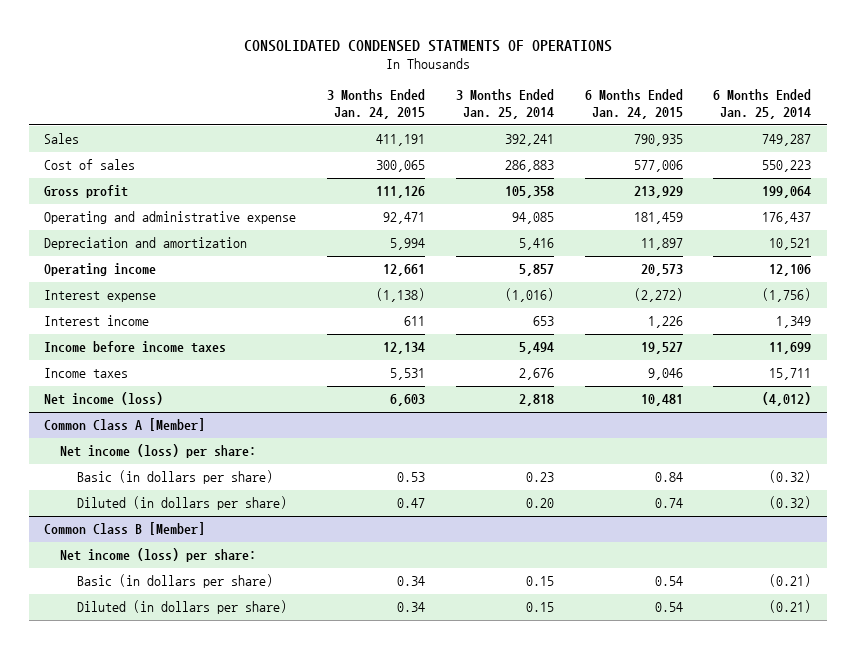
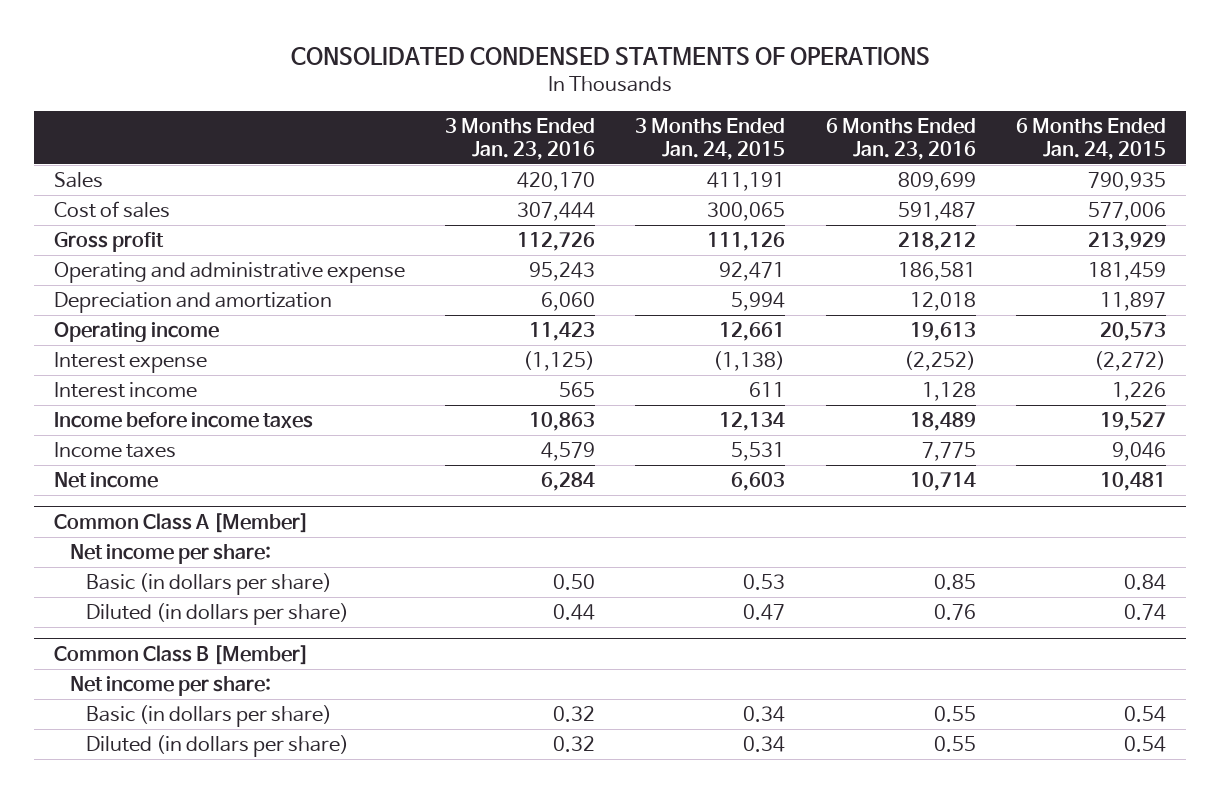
- | 3 Months Ended Jan. 24, 2015 | 3 Months Ended Jan. 25, 2014 | 6 Months Ended Jan. 24, 2015 | 6 Months Ended Jan. 25, 2014
+ | 3 Months Ended Jan. 23, 2016 | 3 Months Ended Jan. 24, 2015 | 6 Months Ended Jan. 23, 2016 | 6 Months Ended Jan. 24, 2015
- Net income (loss) | 6,603 | 2,818 | 10,481 | (4,012)
+ Net income | 6,284 | 6,603 | 10,714 | 10,481
@ Common Class A [Member]
- Net income (loss) per share:
+ Net income per share:
@ Common Class B [Member]
- Net income (loss) per share:
+ Net income per share:

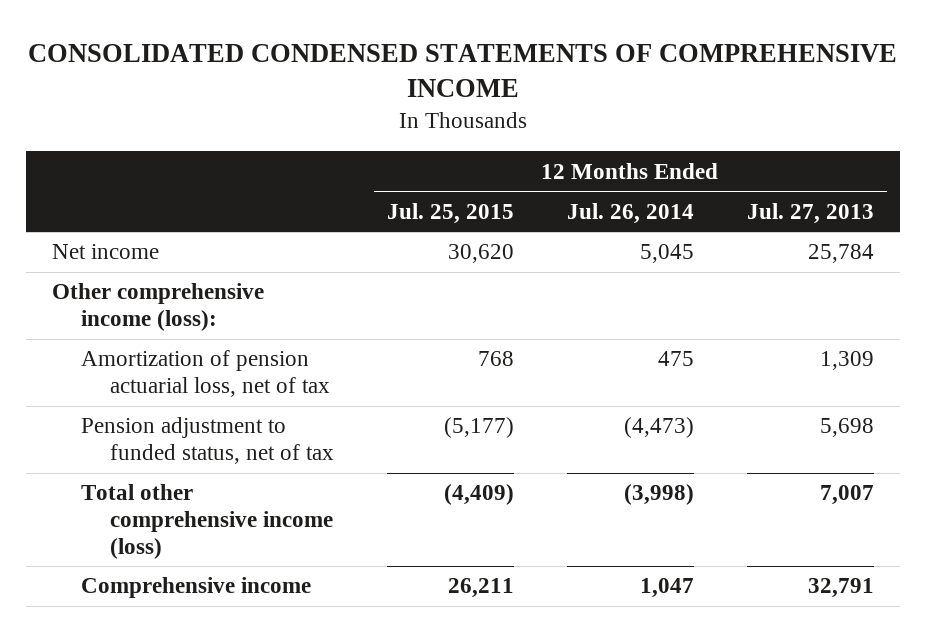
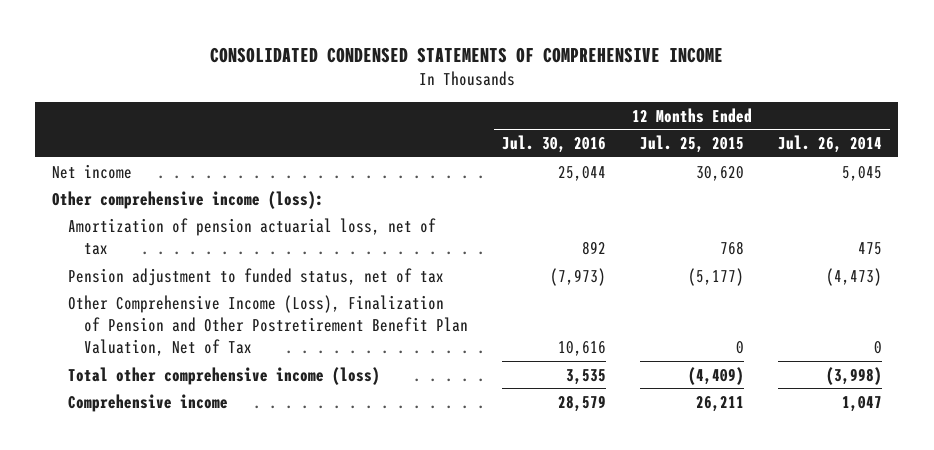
- | 12 Months Ended Jul. 25, 2015 | 12 Months Ended Jul. 26, 2014 | 12 Months Ended Jul. 27, 2013
+ | 12 Months Ended Jul. 30, 2016 | 12 Months Ended Jul. 25, 2015 | 12 Months Ended Jul. 26, 2014
+ Other Comprehensive Income (Loss), Finalization of Pension and Other Postretirement Benefit Plan Valuation, Net of Tax | 10,616 | 0 | 0

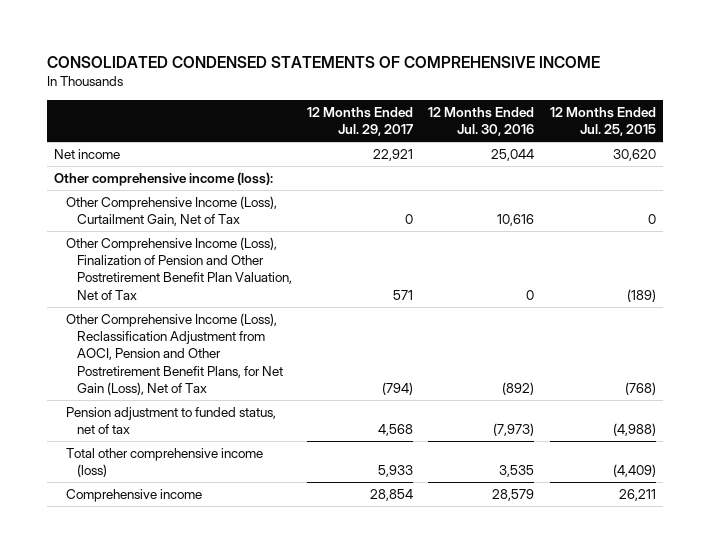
- | 12 Months Ended Jul. 30, 2016 | 12 Months Ended Jul. 25, 2015 | 12 Months Ended Jul. 26, 2014
+ | 12 Months Ended Jul. 29, 2017 | 12 Months Ended Jul. 30, 2016 | 12 Months Ended Jul. 25, 2015
- Amortization of pension actuarial loss, net of tax | 892 | 768 | 475
- Pension adjustment to funded status, net of tax | (7,973) | (5,177) | (4,473)
- Other Comprehensive Income (Loss), Finalization of Pension and Other Postretirement Benefit Plan Valuation, Net of Tax | 10,616 | 0 | 0
+ Other Comprehensive Income (Loss), Curtailment Gain, Net of Tax | 0 | 10,616 | 0
+ Other Comprehensive Income (Loss), Finalization of Pension and Other Postretirement Benefit Plan Valuation, Net of Tax | 571 | 0 | (189)
+ Other Comprehensive Income (Loss), Reclassification Adjustment from AOCI, Pension and Other Postretirement Benefit Plans, for Net Gain (Loss), Net of Tax | (794) | (892) | (768)
+ Pension adjustment to funded status, net of tax | 4,568 | (7,973) | (4,988)

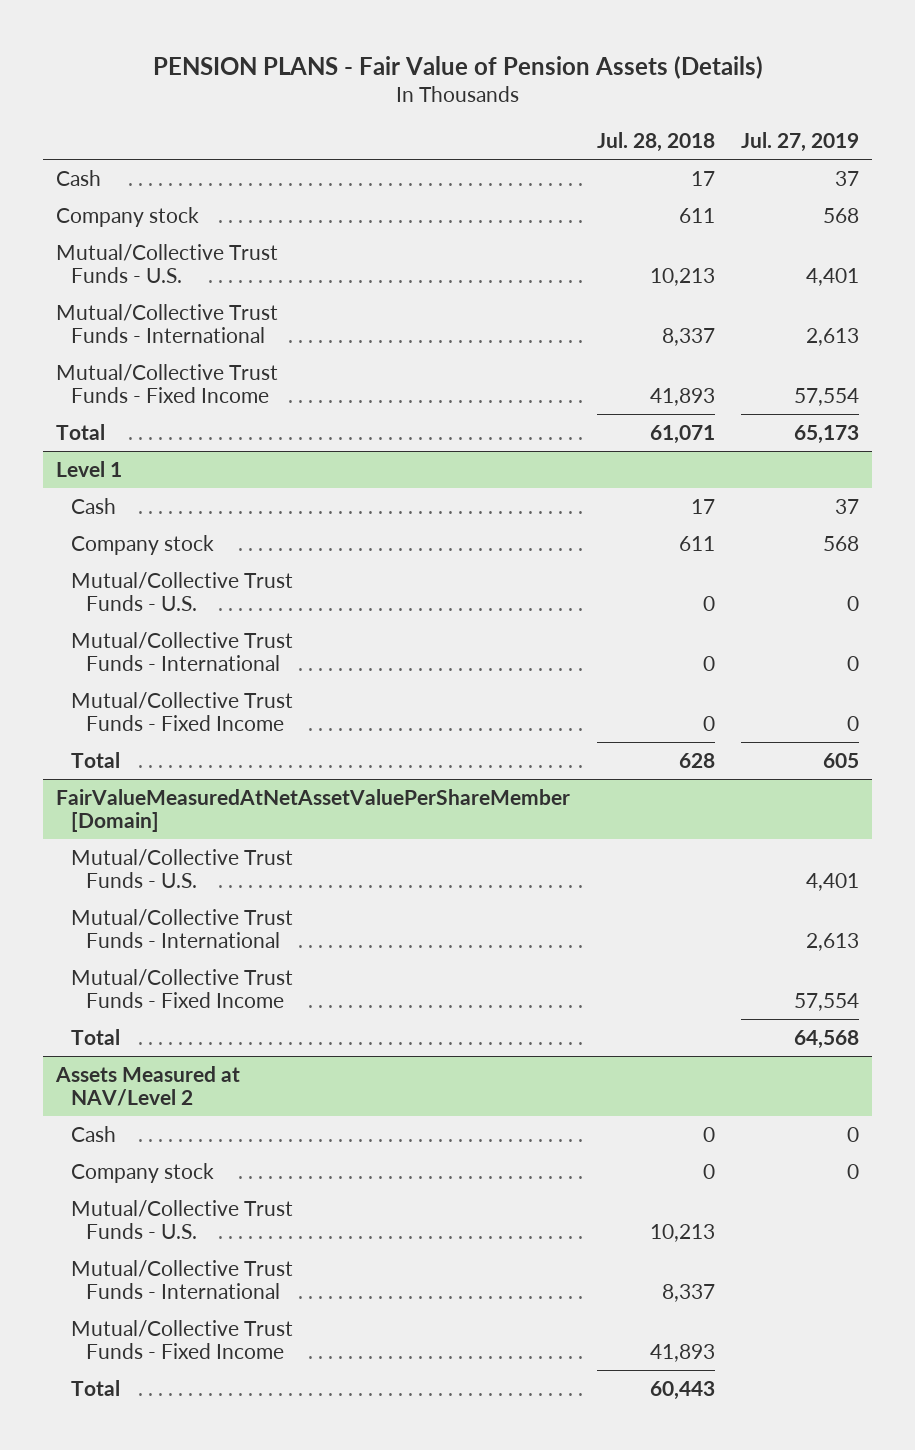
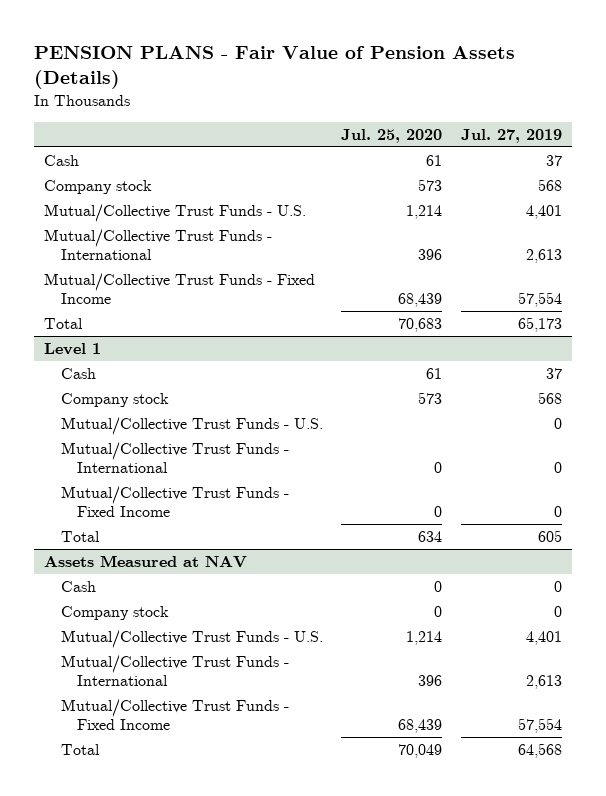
- | Jul. 28, 2018 | Jul. 27, 2019
+ | Jul. 25, 2020 | Jul. 27, 2019
- FairValueMeasuredAtNetAssetValuePerShareMember [Domain]
+ Assets Measured at NAV
+ Cash | 0 | 0
+ Company stock | 0 | 0
- Assets Measured at NAV/Level 2
- Cash | 0 | 0
- Company stock | 0 | 0
- Mutual/Collective Trust Funds - U.S. | 10,213 |
- Mutual/Collective Trust Funds - International | 8,337 |
- Mutual/Collective Trust Funds - Fixed Income | 41,893 |
- Total | 60,443 |

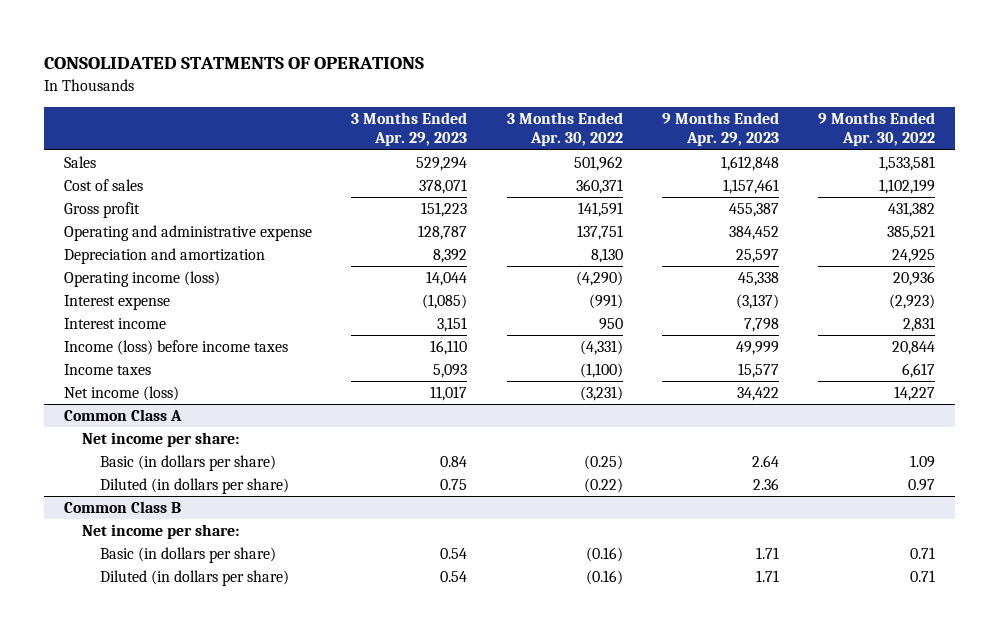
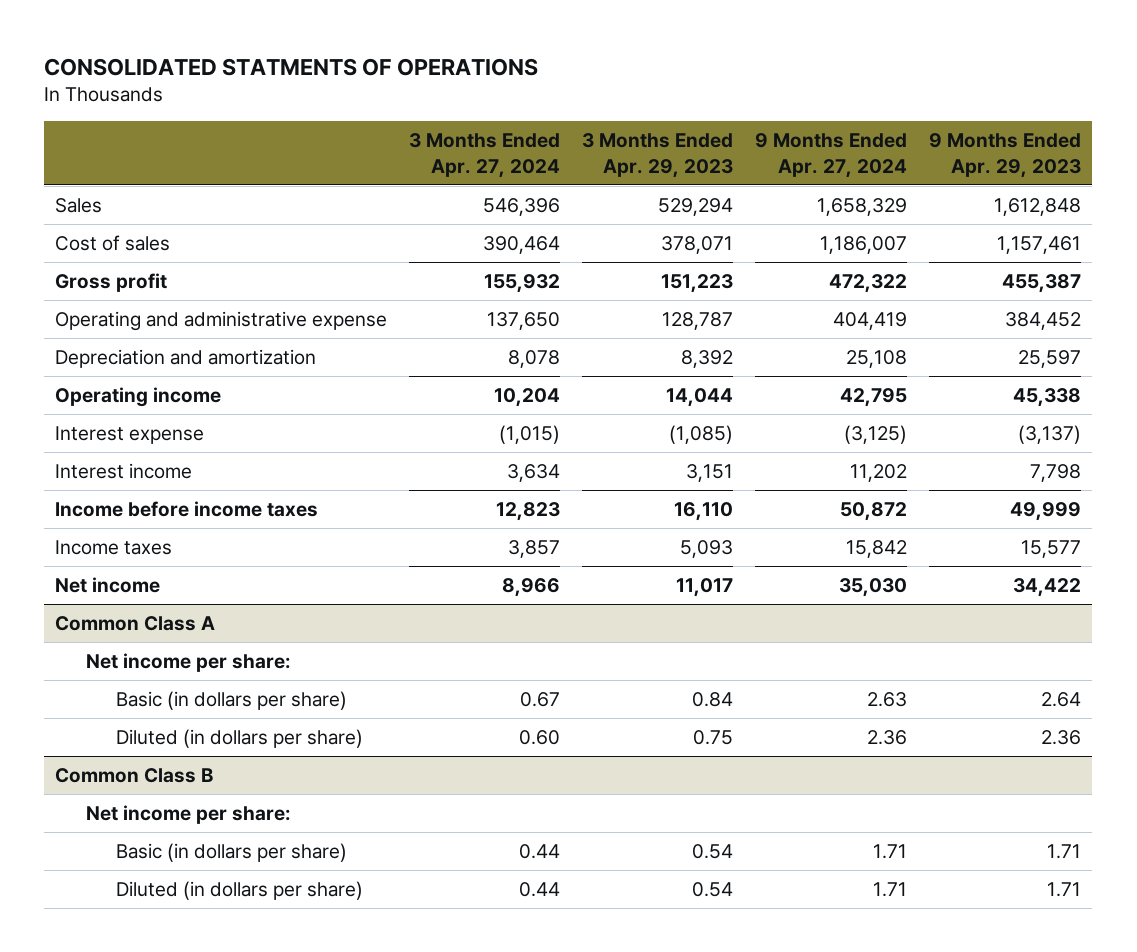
- | 3 Months Ended Apr. 29, 2023 | 3 Months Ended Apr. 30, 2022 | 9 Months Ended Apr. 29, 2023 | 9 Months Ended Apr. 30, 2022
+ | 3 Months Ended Apr. 27, 2024 | 3 Months Ended Apr. 29, 2023 | 9 Months Ended Apr. 27, 2024 | 9 Months Ended Apr. 29, 2023
- Operating income (loss) | 14,044 | (4,290) | 45,338 | 20,936
+ Operating income | 10,204 | 14,044 | 42,795 | 45,338
- Income (loss) before income taxes | 16,110 | (4,331) | 49,999 | 20,844
+ Income before income taxes | 12,823 | 16,110 | 50,872 | 49,999
- Net income (loss) | 11,017 | (3,231) | 34,422 | 14,227
+ Net income | 8,966 | 11,017 | 35,030 | 34,422

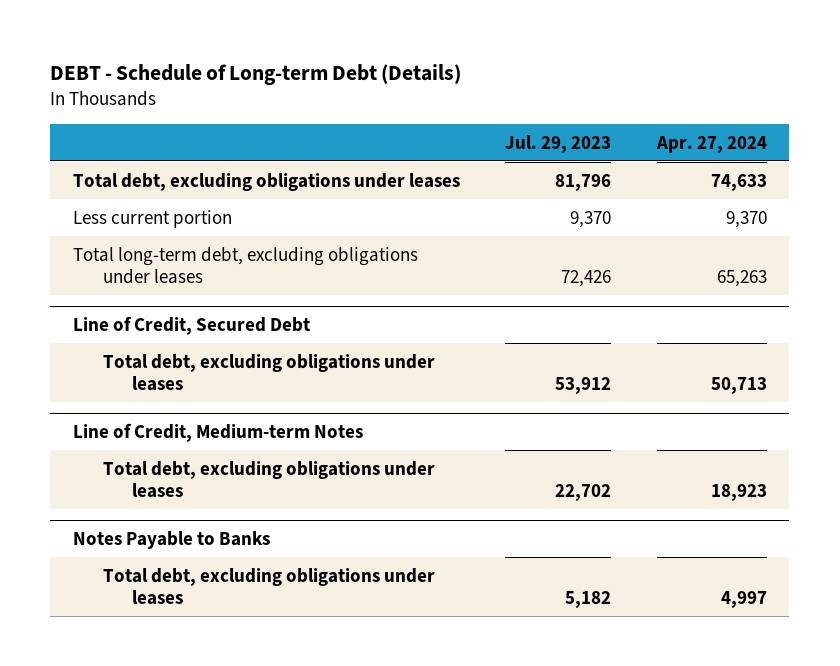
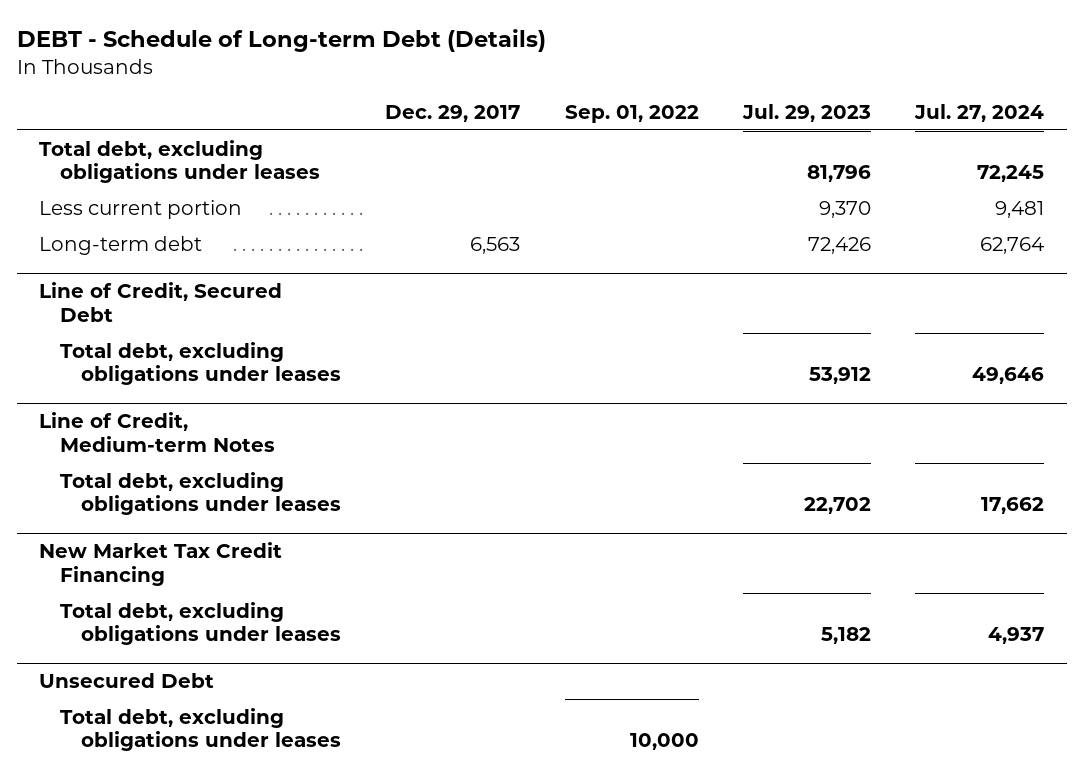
- | Jul. 29, 2023 | Apr. 27, 2024
+ | Dec. 29, 2017 | Sep. 01, 2022 | Jul. 29, 2023 | Jul. 27, 2024
- Total long-term debt, excluding obligations under leases | 72,426 | 65,263
+ Long-term debt | 6,563 | | 72,426 | 62,764
- Notes Payable to Banks
+ New Market Tax Credit Financing
+ Unsecured Debt
+ Total debt, excluding obligations under leases | | 10,000 | |

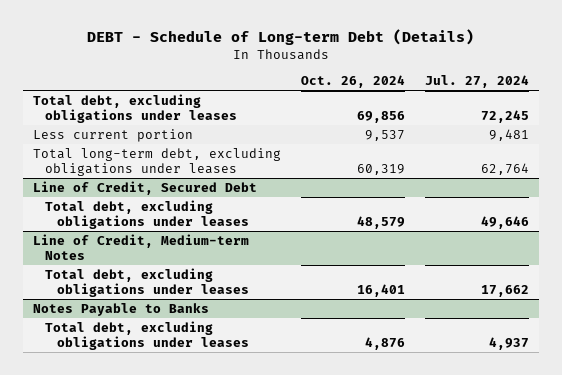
- | Dec. 29, 2017 | Sep. 01, 2022 | Jul. 29, 2023 | Jul. 27, 2024
+ | Oct. 26, 2024 | Jul. 27, 2024
- Long-term debt | 6,563 | | 72,426 | 62,764
+ Total long-term debt, excluding obligations under leases | 60,319 | 62,764
- New Market Tax Credit Financing
+ Notes Payable to Banks
- Unsecured Debt
- Total debt, excluding obligations under leases | | 10,000 | |

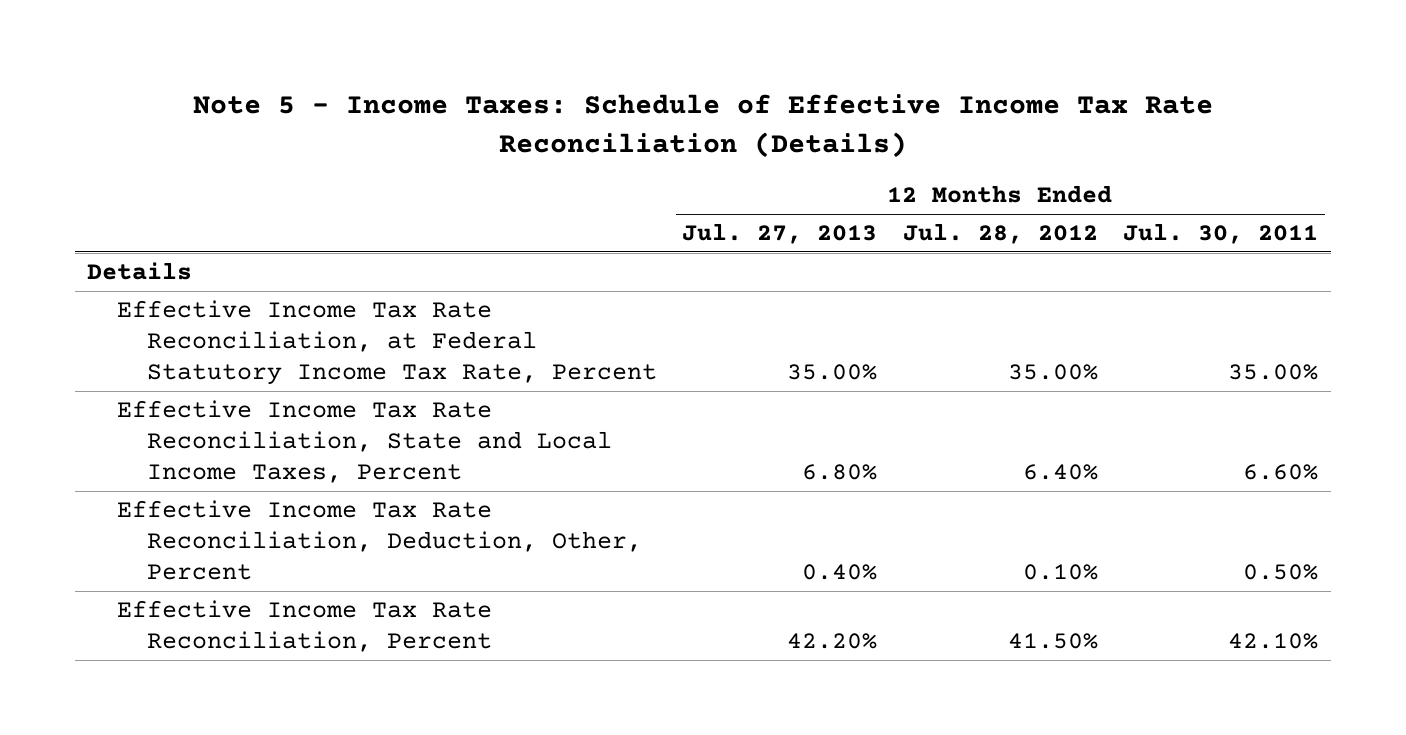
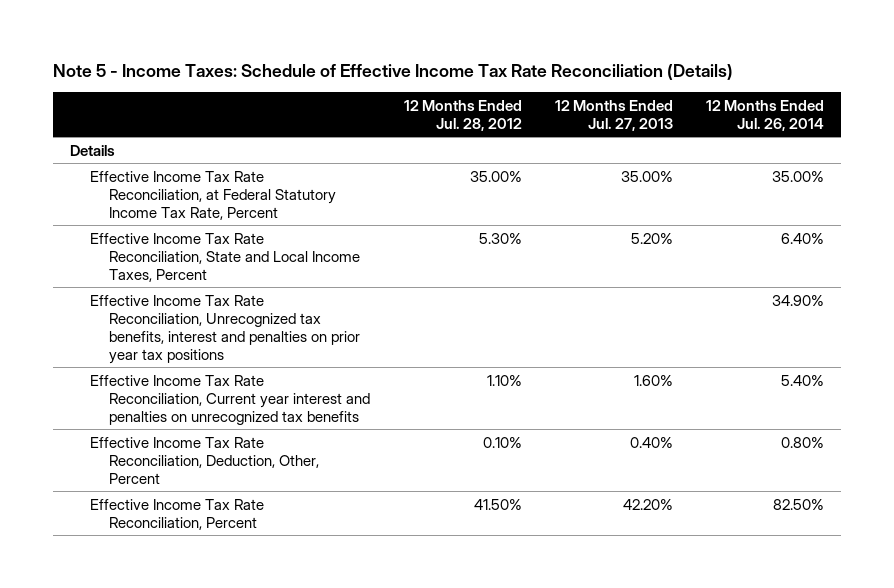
- | 12 Months Ended Jul. 27, 2013 | 12 Months Ended Jul. 28, 2012 | 12 Months Ended Jul. 30, 2011
+ | 12 Months Ended Jul. 28, 2012 | 12 Months Ended Jul. 27, 2013 | 12 Months Ended Jul. 26, 2014
- Effective Income Tax Rate Reconciliation, State and Local Income Taxes, Percent | 6.80% | 6.40% | 6.60%
+ Effective Income Tax Rate Reconciliation, State and Local Income Taxes, Percent | 5.30% | 5.20% | 6.40%
+ Effective Income Tax Rate Reconciliation, Unrecognized tax benefits, interest and penalties on prior year tax positions | | | 34.90%
+ Effective Income Tax Rate Reconciliation, Current year interest and penalties on unrecognized tax benefits | 1.10% | 1.60% | 5.40%

